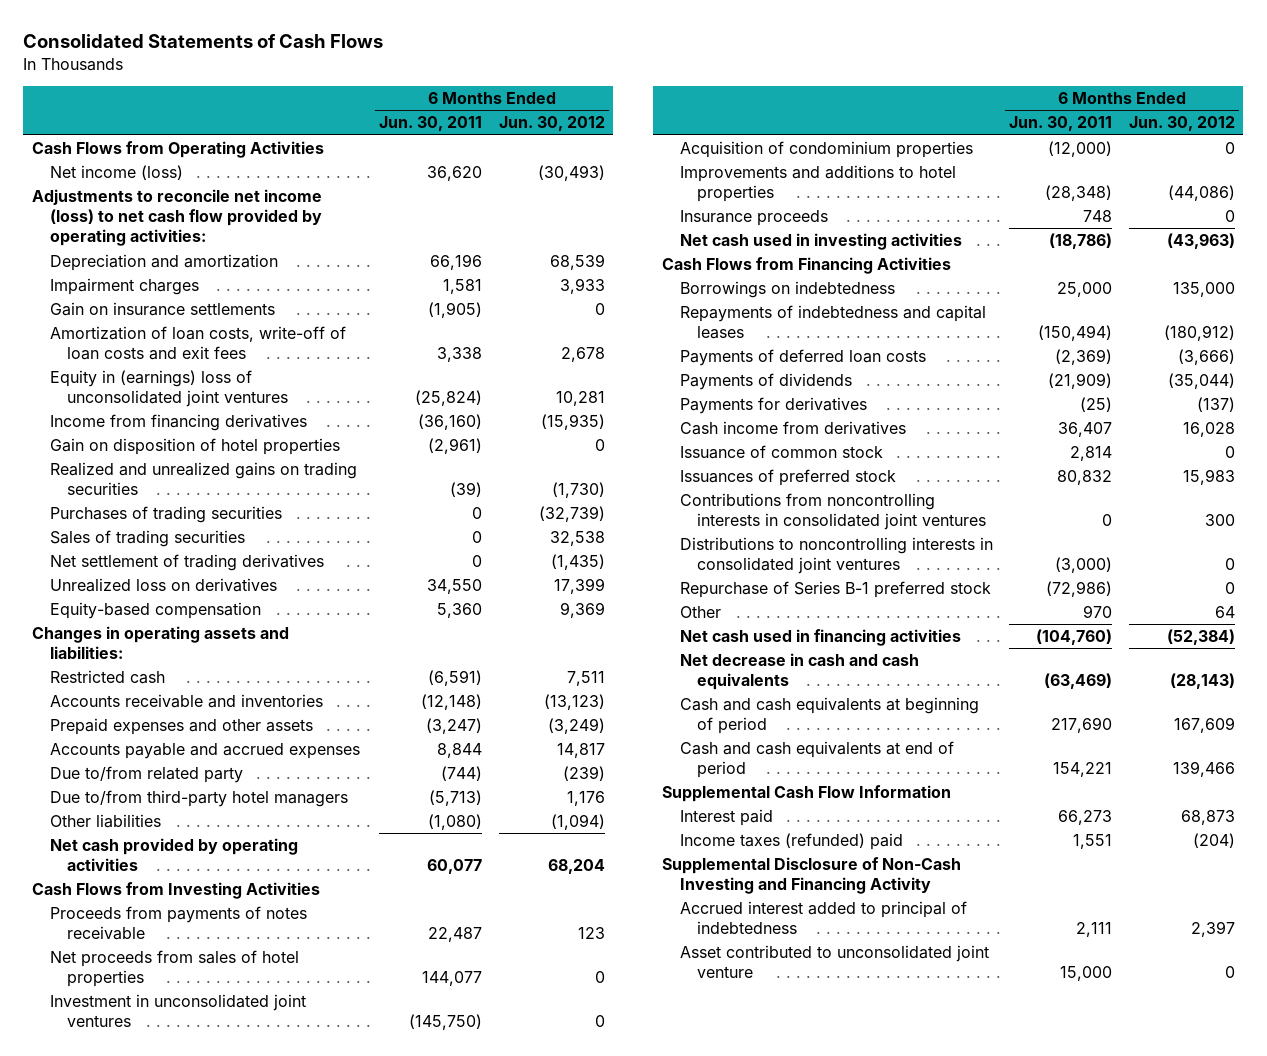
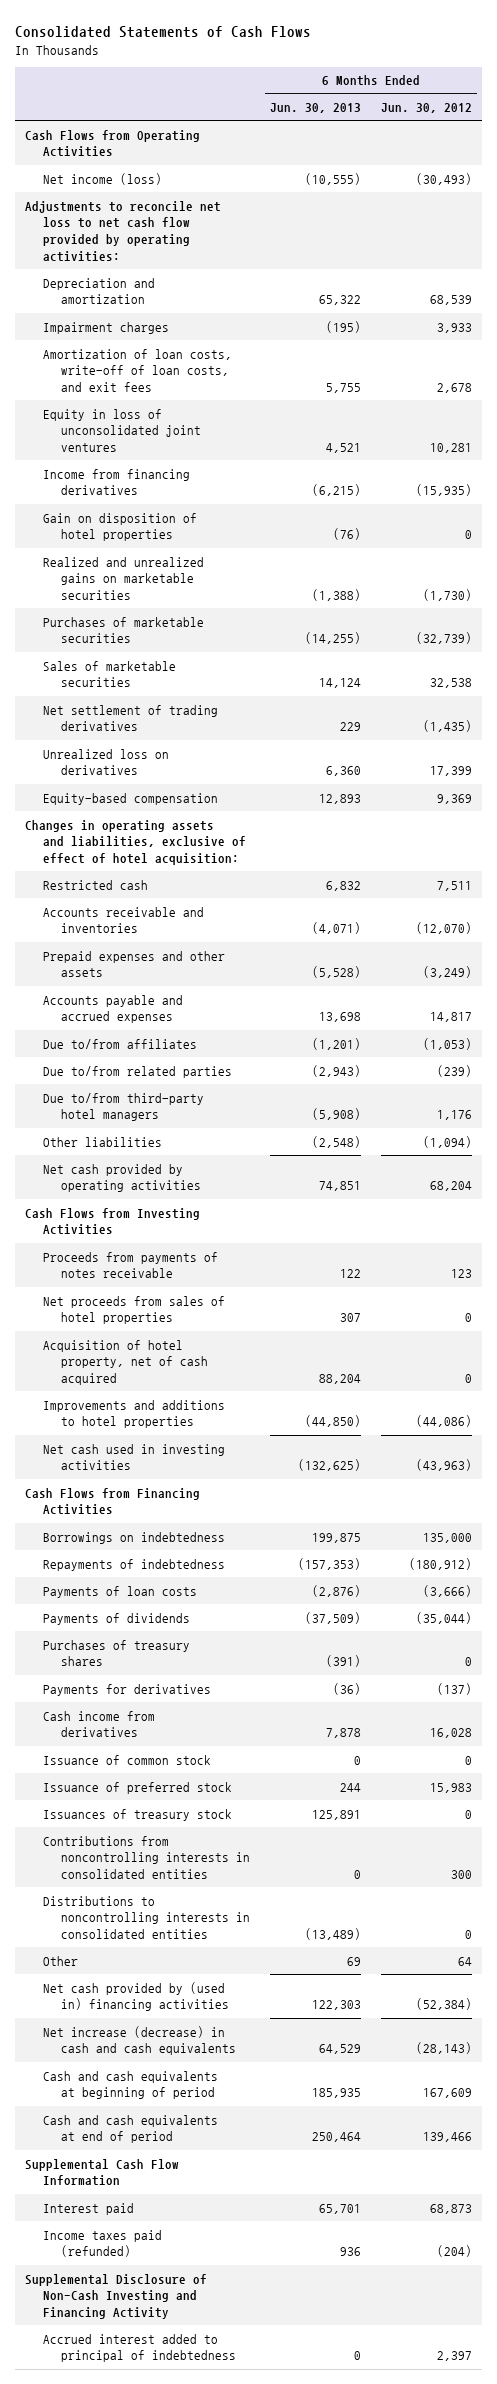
- | 6 Months Ended Jun. 30, 2011 | 6 Months Ended Jun. 30, 2012
+ | 6 Months Ended Jun. 30, 2013 | 6 Months Ended Jun. 30, 2012
- Adjustments to reconcile net income (loss) to net cash flow provided by operating activities:
+ Adjustments to reconcile net loss to net cash flow provided by operating activities:
- Gain on insurance settlements | (1,905) | 0
- Amortization of loan costs, write-off of loan costs and exit fees | 3,338 | 2,678
- Equity in (earnings) loss of unconsolidated joint ventures | (25,824) | 10,281
+ Amortization of loan costs, write-off of loan costs, and exit fees | 5,755 | 2,678
+ Equity in loss of unconsolidated joint ventures | 4,521 | 10,281
- Realized and unrealized gains on trading securities | (39) | (1,730)
- Purchases of trading securities | 0 | (32,739)
- Sales of trading securities | 0 | 32,538
+ Realized and unrealized gains on marketable securities | (1,388) | (1,730)
+ Purchases of marketable securities | (14,255) | (32,739)
+ Sales of marketable securities | 14,124 | 32,538
- Changes in operating assets and liabilities:
+ Changes in operating assets and liabilities, exclusive of effect of hotel acquisition:
- Accounts receivable and inventories | (12,148) | (13,123)
+ Accounts receivable and inventories | (4,071) | (12,070)
- Due to/from related party | (744) | (239)
+ Due to/from affiliates | (1,201) | (1,053)
+ Due to/from related parties | (2,943) | (239)
- Investment in unconsolidated joint ventures | (145,750) | 0
- Acquisition of condominium properties | (12,000) | 0
+ Acquisition of hotel property, net of cash acquired | 88,204 | 0
- Insurance proceeds | 748 | 0
- Repayments of indebtedness and capital leases | (150,494) | (180,912)
- Payments of deferred loan costs | (2,369) | (3,666)
+ Repayments of indebtedness | (157,353) | (180,912)
+ Payments of loan costs | (2,876) | (3,666)
+ Purchases of treasury shares | (391) | 0
- Issuances of preferred stock | 80,832 | 15,983
- Contributions from noncontrolling interests in consolidated joint ventures | 0 | 300
- Distributions to noncontrolling interests in consolidated joint ventures | (3,000) | 0
- Repurchase of Series B-1 preferred stock | (72,986) | 0
+ Issuance of preferred stock | 244 | 15,983
+ Issuances of treasury stock | 125,891 | 0
+ Contributions from noncontrolling interests in consolidated entities | 0 | 300
+ Distributions to noncontrolling interests in consolidated entities | (13,489) | 0
- Net cash used in financing activities | (104,760) | (52,384)
- Net decrease in cash and cash equivalents | (63,469) | (28,143)
+ Net cash provided by (used in) financing activities | 122,303 | (52,384)
+ Net increase (decrease) in cash and cash equivalents | 64,529 | (28,143)
- Income taxes (refunded) paid | 1,551 | (204)
+ Income taxes paid (refunded) | 936 | (204)
- Asset contributed to unconsolidated joint venture | 15,000 | 0

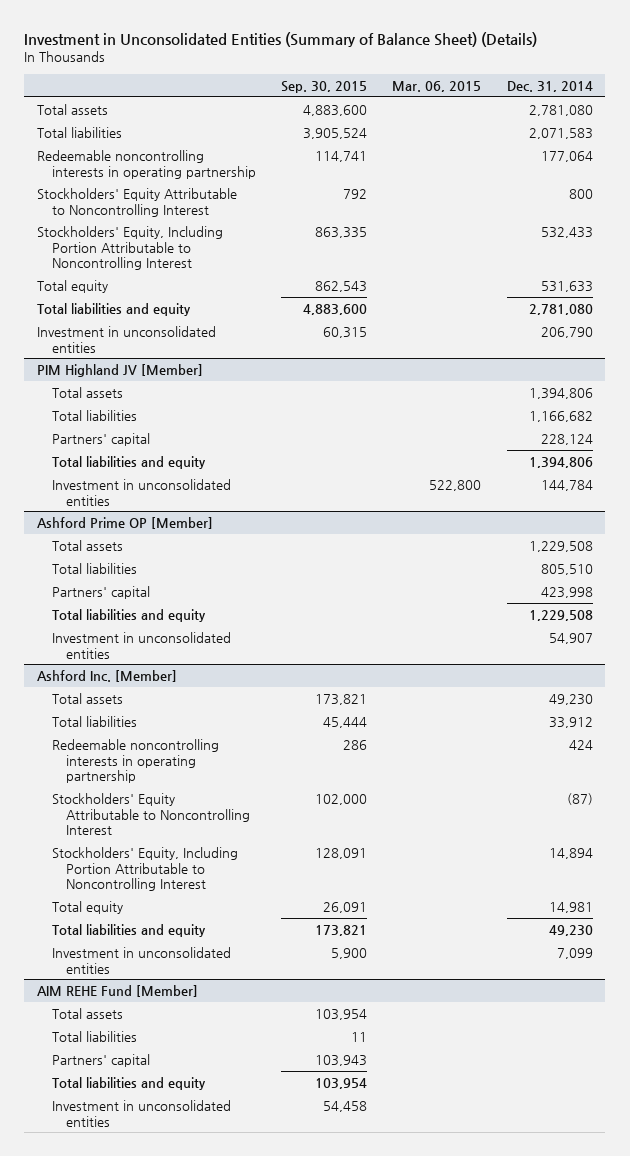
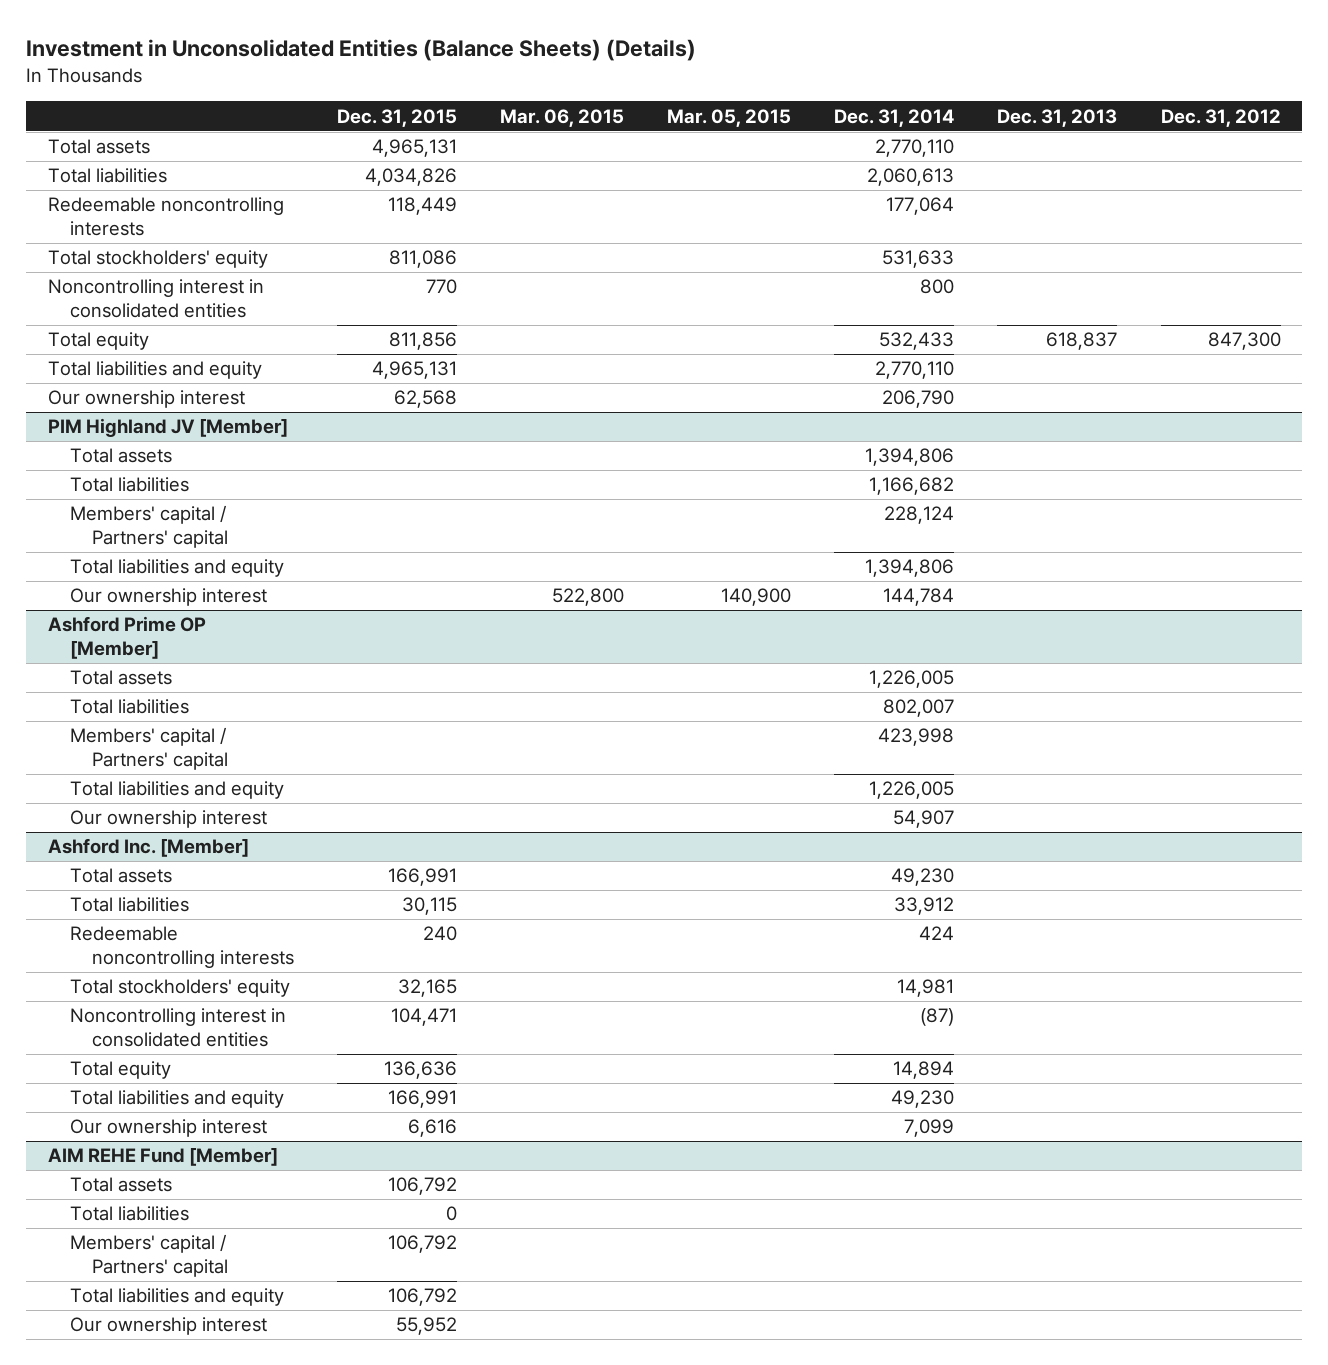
- Investment in Unconsolidated Entities (Summary of Balance Sheet) (Details)
+ Investment in Unconsolidated Entities (Balance Sheets) (Details)
- | Sep. 30, 2015 | Mar. 06, 2015 | Dec. 31, 2014
+ | Dec. 31, 2015 | Mar. 06, 2015 | Mar. 05, 2015 | Dec. 31, 2014 | Dec. 31, 2013 | Dec. 31, 2012
- Total assets | 4,883,600 | | 2,781,080
- Total liabilities | 3,905,524 | | 2,071,583
- Redeemable noncontrolling interests in operating partnership | 114,741 | | 177,064
- Stockholders' Equity Attributable to Noncontrolling Interest | 792 | | 800
- Stockholders' Equity, Including Portion Attributable to Noncontrolling Interest | 863,335 | | 532,433
- Total equity | 862,543 | | 531,633
- Total liabilities and equity | 4,883,600 | | 2,781,080
- Investment in unconsolidated entities | 60,315 | | 206,790
+ Total assets | 4,965,131 | | | 2,770,110 | |
+ Total liabilities | 4,034,826 | | | 2,060,613 | |
+ Redeemable noncontrolling interests | 118,449 | | | 177,064 | |
+ Total stockholders' equity | 811,086 | | | 531,633 | |
+ Noncontrolling interest in consolidated entities | 770 | | | 800 | |
+ Total equity | 811,856 | | | 532,433 | 618,837 | 847,300
+ Total liabilities and equity | 4,965,131 | | | 2,770,110 | |
+ Our ownership interest | 62,568 | | | 206,790 | |
@ PIM Highland JV [Member]
- Partners' capital | | | 228,124
+ Members' capital / Partners' capital | | | | 228,124 | |
- Investment in unconsolidated entities | | 522,800 | 144,784
+ Our ownership interest | | 522,800 | 140,900 | 144,784 | |
@ Ashford Prime OP [Member]
- Total assets | | | 1,229,508
- Total liabilities | | | 805,510
- Partners' capital | | | 423,998
- Total liabilities and equity | | | 1,229,508
- Investment in unconsolidated entities | | | 54,907
+ Total assets | | | | 1,226,005 | |
+ Total liabilities | | | | 802,007 | |
+ Members' capital / Partners' capital | | | | 423,998 | |
+ Total liabilities and equity | | | | 1,226,005 | |
+ Our ownership interest | | | | 54,907 | |
@ Ashford Inc. [Member]
- Redeemable noncontrolling interests in operating partnership | 286 | | 424
- Stockholders' Equity Attributable to Noncontrolling Interest | 102,000 | | (87)
- Stockholders' Equity, Including Portion Attributable to Noncontrolling Interest | 128,091 | | 14,894
- Total equity | 26,091 | | 14,981
+ Redeemable noncontrolling interests | 240 | | | 424 | |
+ Total stockholders' equity | 32,165 | | | 14,981 | |
+ Noncontrolling interest in consolidated entities | 104,471 | | | (87) | |
+ Total equity | 136,636 | | | 14,894 | |
- Investment in unconsolidated entities | 5,900 | | 7,099
+ Our ownership interest | 6,616 | | | 7,099 | |
@ AIM REHE Fund [Member]
- Partners' capital | 103,943 | |
+ Members' capital / Partners' capital | 106,792 | | | | |
- Investment in unconsolidated entities | 54,458 | |
+ Our ownership interest | 55,952 | | | | |

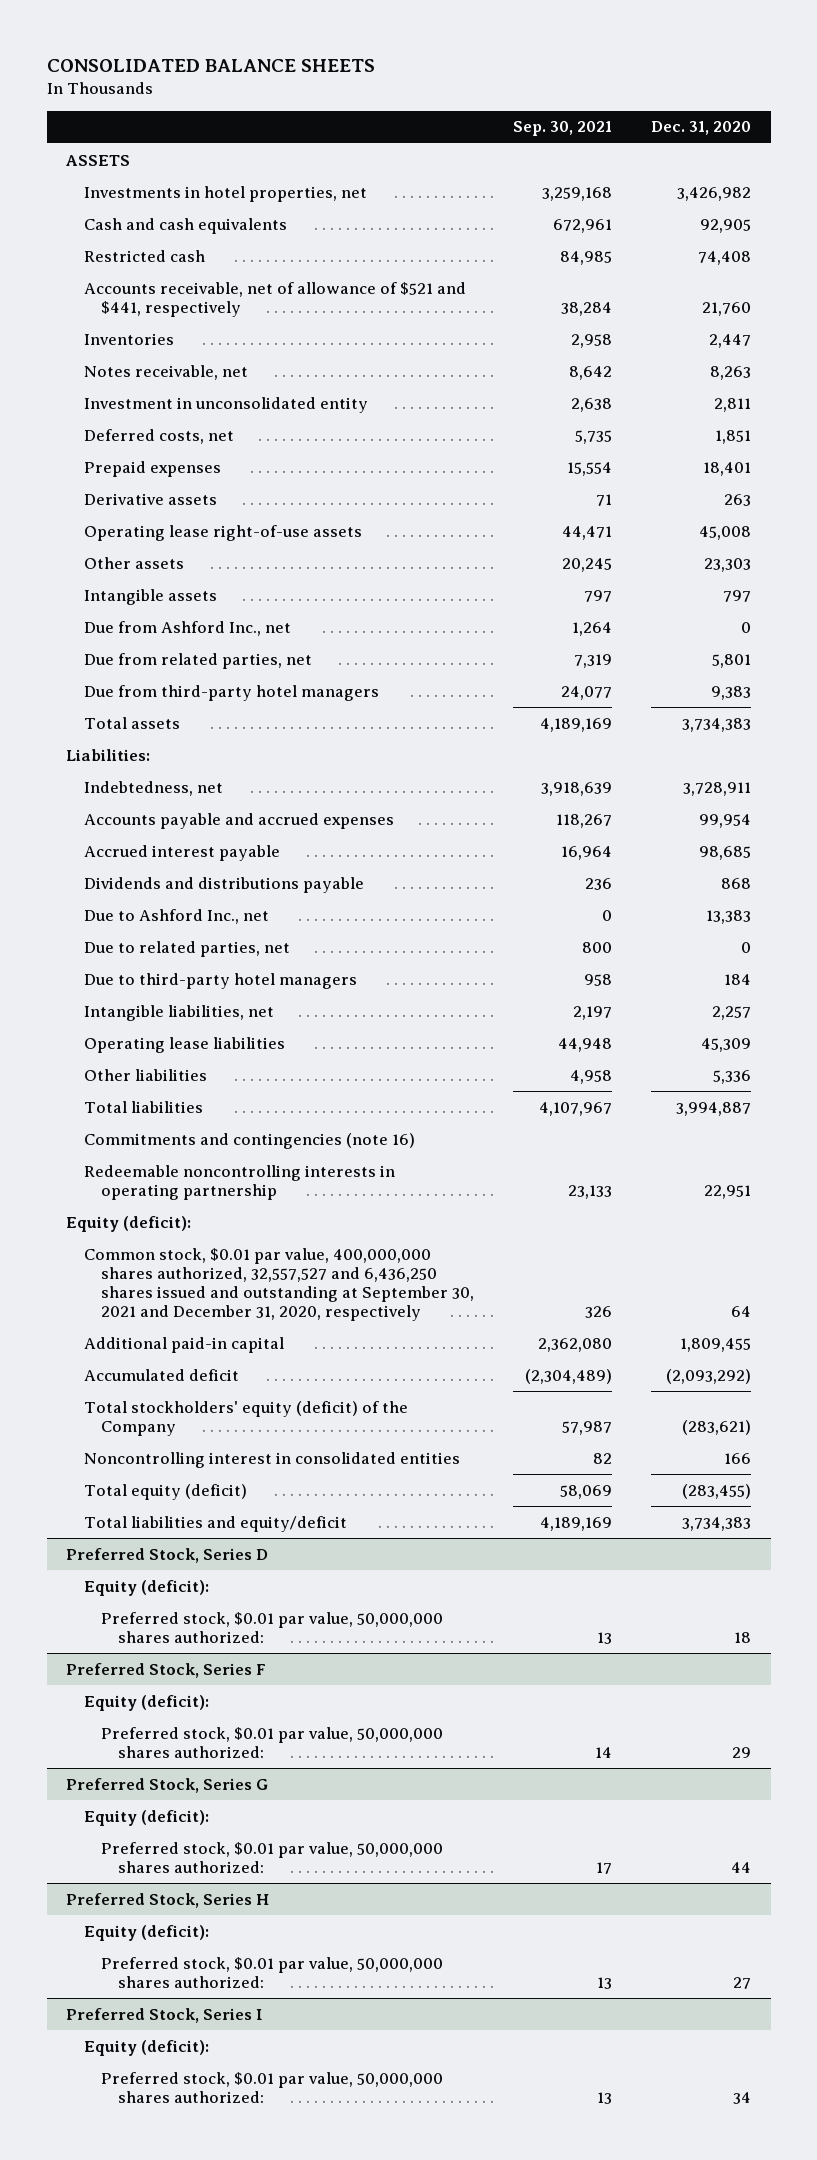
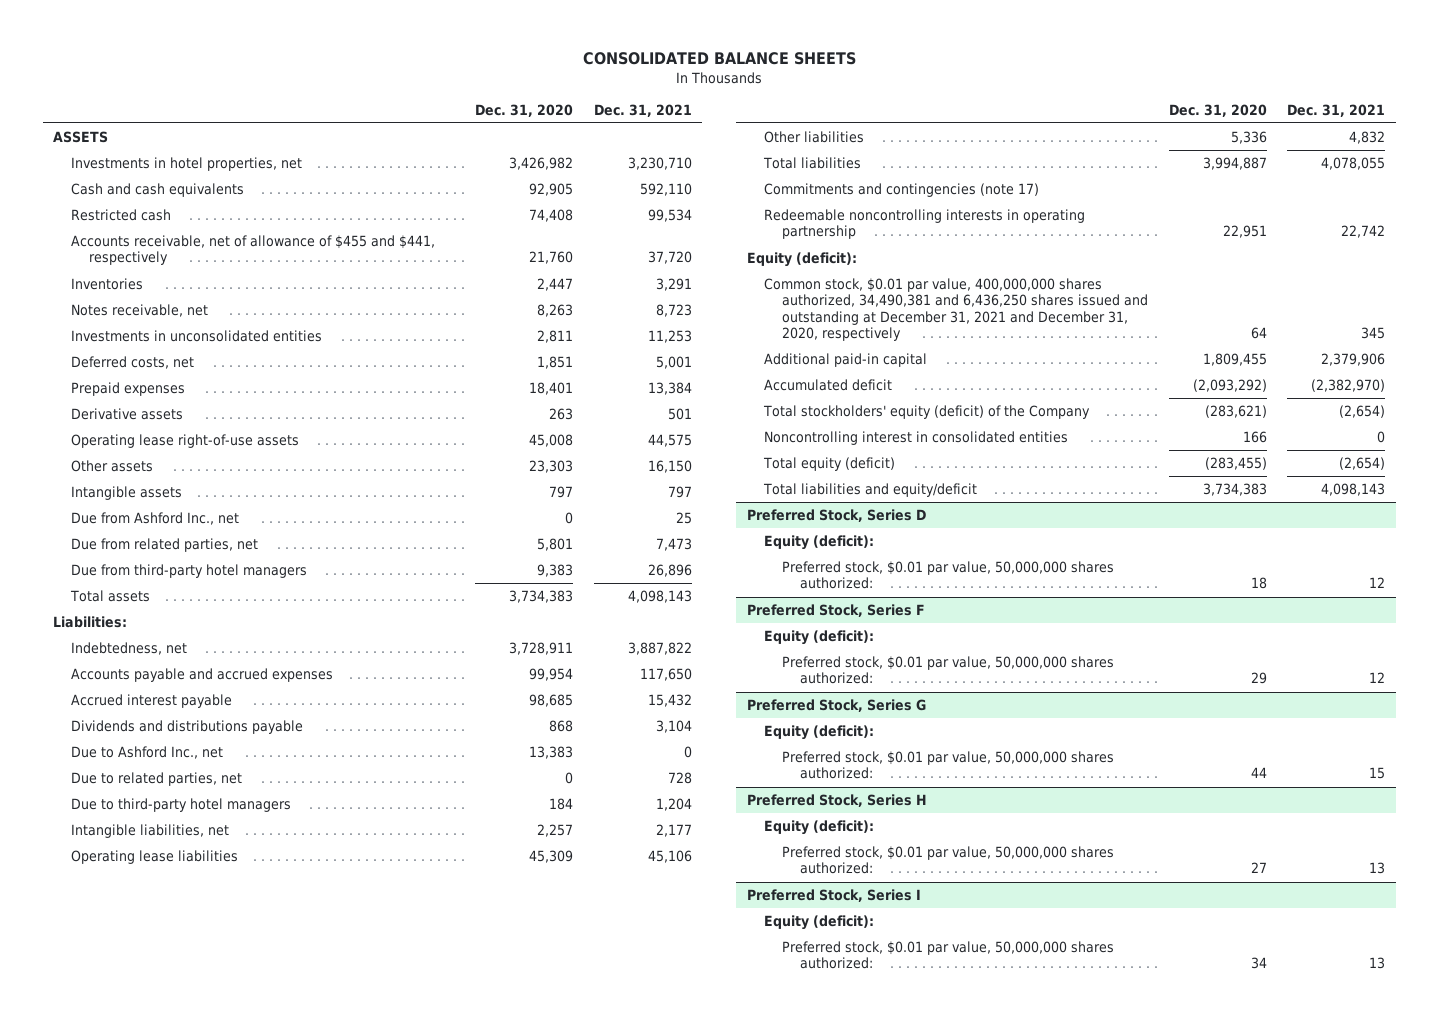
- | Sep. 30, 2021 | Dec. 31, 2020
+ | Dec. 31, 2020 | Dec. 31, 2021
- Accounts receivable, net of allowance of $521 and $441, respectively | 38,284 | 21,760
+ Accounts receivable, net of allowance of $455 and $441, respectively | 21,760 | 37,720
- Investment in unconsolidated entity | 2,638 | 2,811
+ Investments in unconsolidated entities | 2,811 | 11,253
- Commitments and contingencies (note 16)
+ Commitments and contingencies (note 17)
- Common stock, $0.01 par value, 400,000,000 shares authorized, 32,557,527 and 6,436,250 shares issued and outstanding at September 30, 2021 and December 31, 2020, respectively | 326 | 64
+ Common stock, $0.01 par value, 400,000,000 shares authorized, 34,490,381 and 6,436,250 shares issued and outstanding at December 31, 2021 and December 31, 2020, respectively | 64 | 345

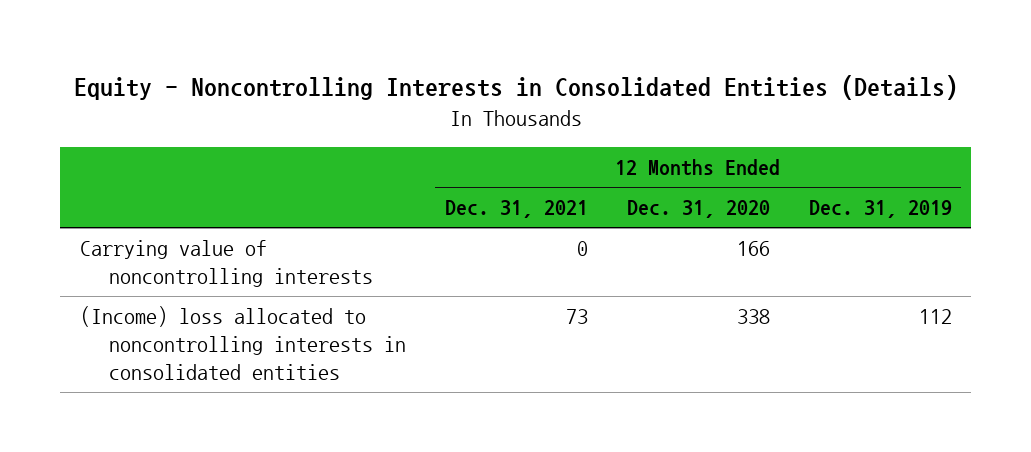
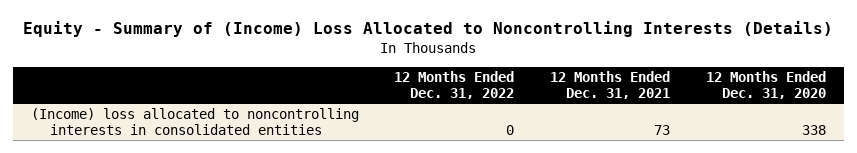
- Equity - Noncontrolling Interests in Consolidated Entities (Details)
+ Equity - Summary of (Income) Loss Allocated to Noncontrolling Interests (Details)
- | 12 Months Ended Dec. 31, 2021 | 12 Months Ended Dec. 31, 2020 | 12 Months Ended Dec. 31, 2019
+ | 12 Months Ended Dec. 31, 2022 | 12 Months Ended Dec. 31, 2021 | 12 Months Ended Dec. 31, 2020
- Carrying value of noncontrolling interests | 0 | 166 |

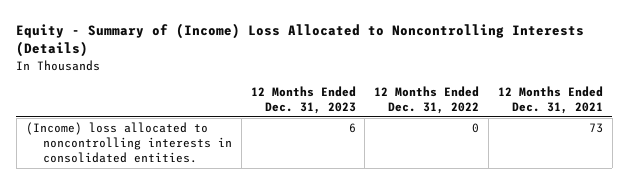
- | 12 Months Ended Dec. 31, 2022 | 12 Months Ended Dec. 31, 2021 | 12 Months Ended Dec. 31, 2020
+ | 12 Months Ended Dec. 31, 2023 | 12 Months Ended Dec. 31, 2022 | 12 Months Ended Dec. 31, 2021
- (Income) loss allocated to noncontrolling interests in consolidated entities | 0 | 73 | 338
+ (Income) loss allocated to noncontrolling interests in consolidated entities. | 6 | 0 | 73

